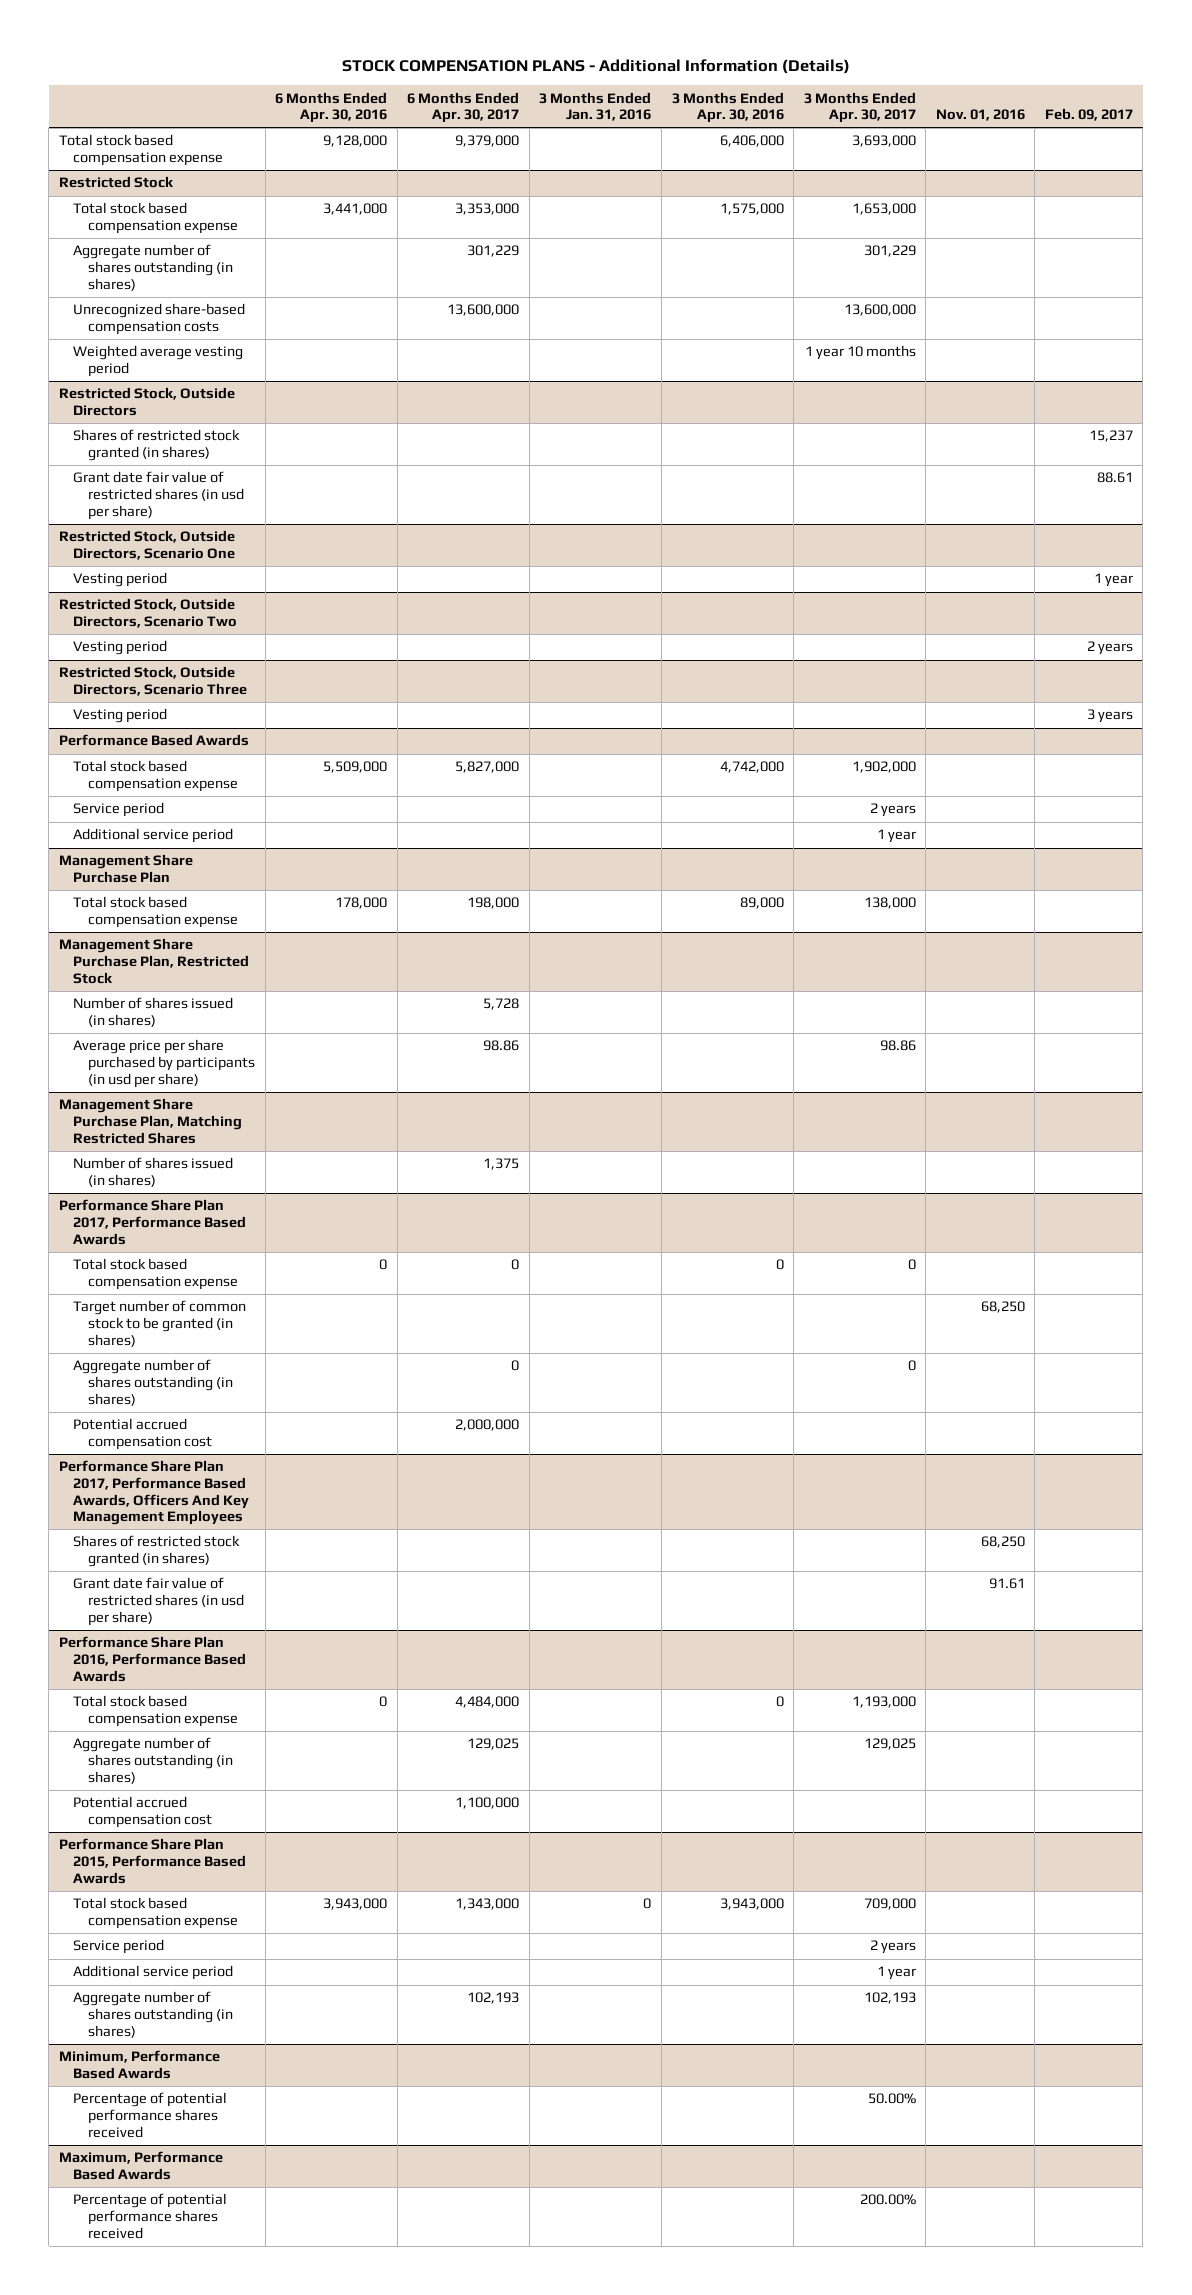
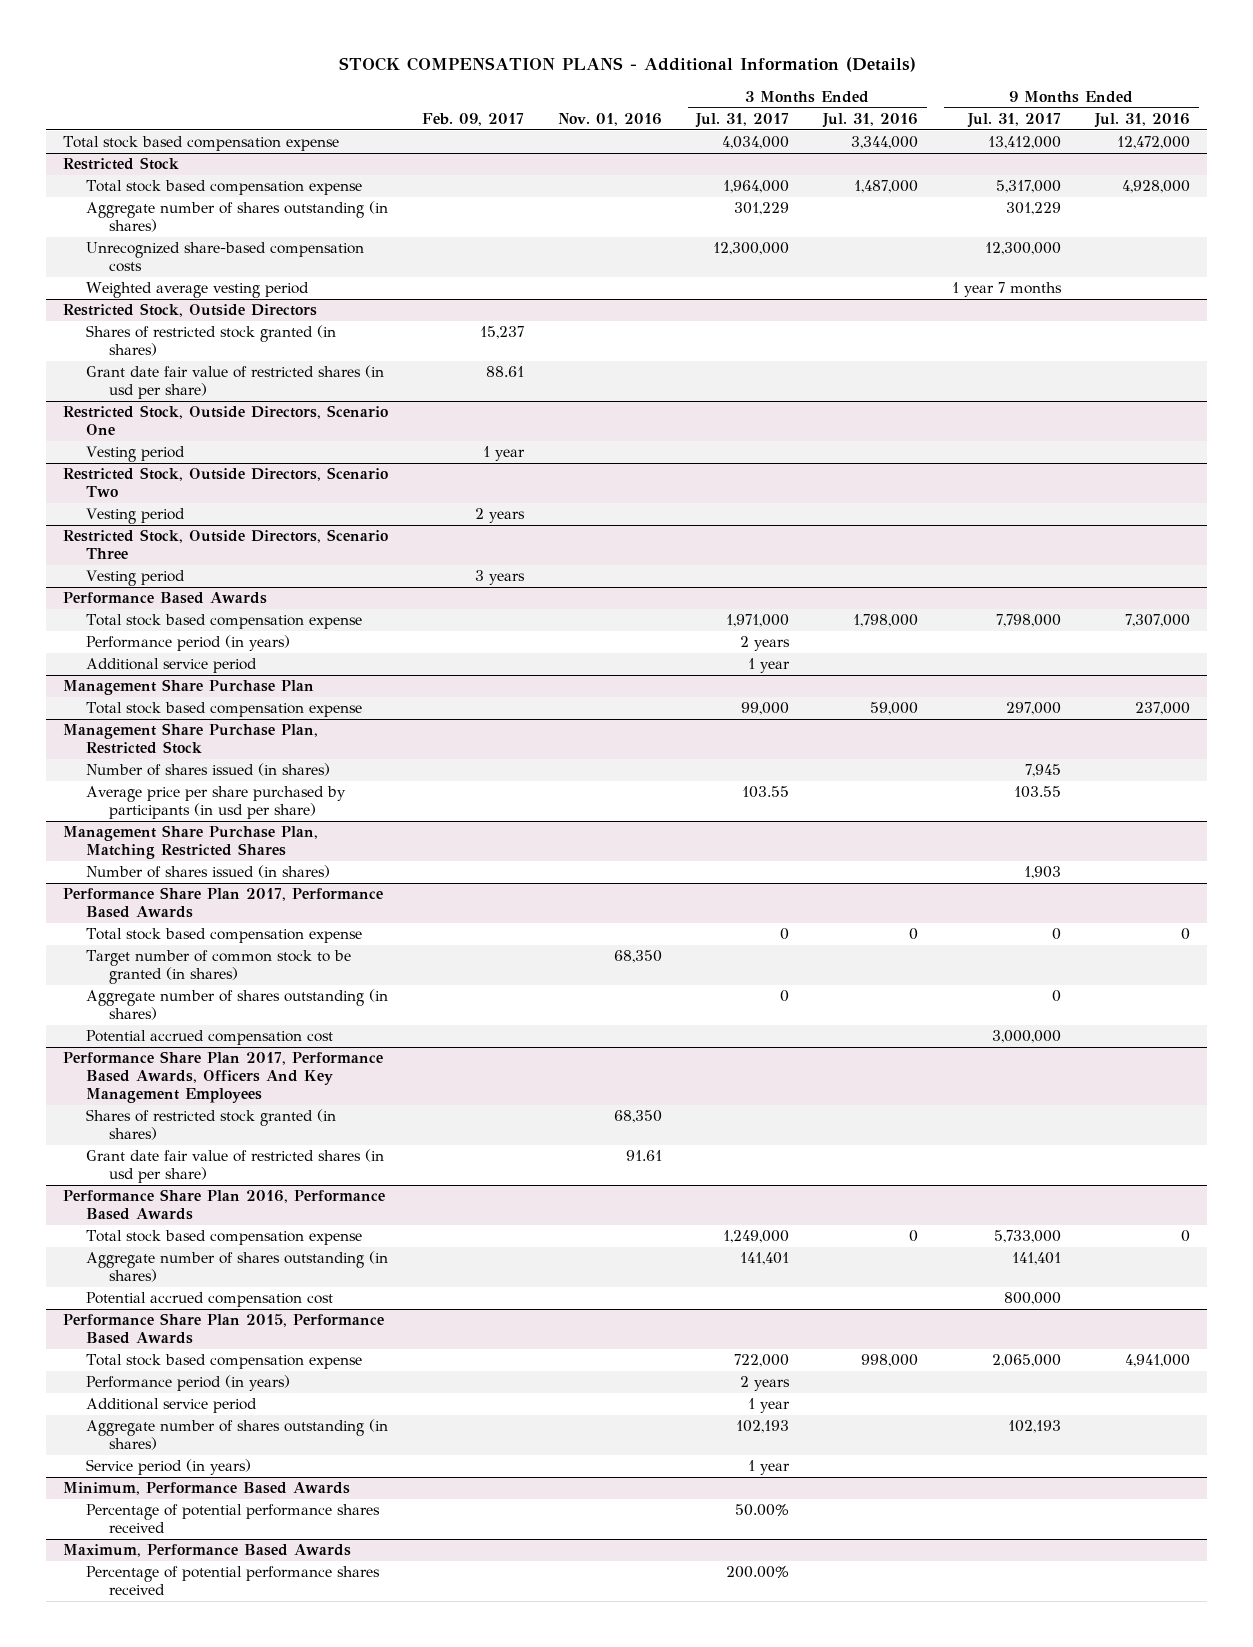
- | 6 Months Ended Apr. 30, 2016 | 6 Months Ended Apr. 30, 2017 | 3 Months Ended Jan. 31, 2016 | 3 Months Ended Apr. 30, 2016 | 3 Months Ended Apr. 30, 2017 | Nov. 01, 2016 | Feb. 09, 2017
+ | Feb. 09, 2017 | Nov. 01, 2016 | 3 Months Ended Jul. 31, 2017 | 3 Months Ended Jul. 31, 2016 | 9 Months Ended Jul. 31, 2017 | 9 Months Ended Jul. 31, 2016
@ Performance Based Awards
- Service period | | | | | 2 years | |
+ Performance period (in years) | | | 2 years | | |
@ Performance Share Plan 2017, Performance Based Awards
- Target number of common stock to be granted (in shares) | | | | | | 68,250 |
+ Target number of common stock to be granted (in shares) | | 68,350 | | | |
@ Performance Share Plan 2017, Performance Based Awards, Officers And Key Management Employees
- Shares of restricted stock granted (in shares) | | | | | | 68,250 |
+ Shares of restricted stock granted (in shares) | | 68,350 | | | |
@ Performance Share Plan 2015, Performance Based Awards
- Service period | | | | | 2 years | |
+ Performance period (in years) | | | 2 years | | |
+ Service period (in years) | | | 1 year | | |

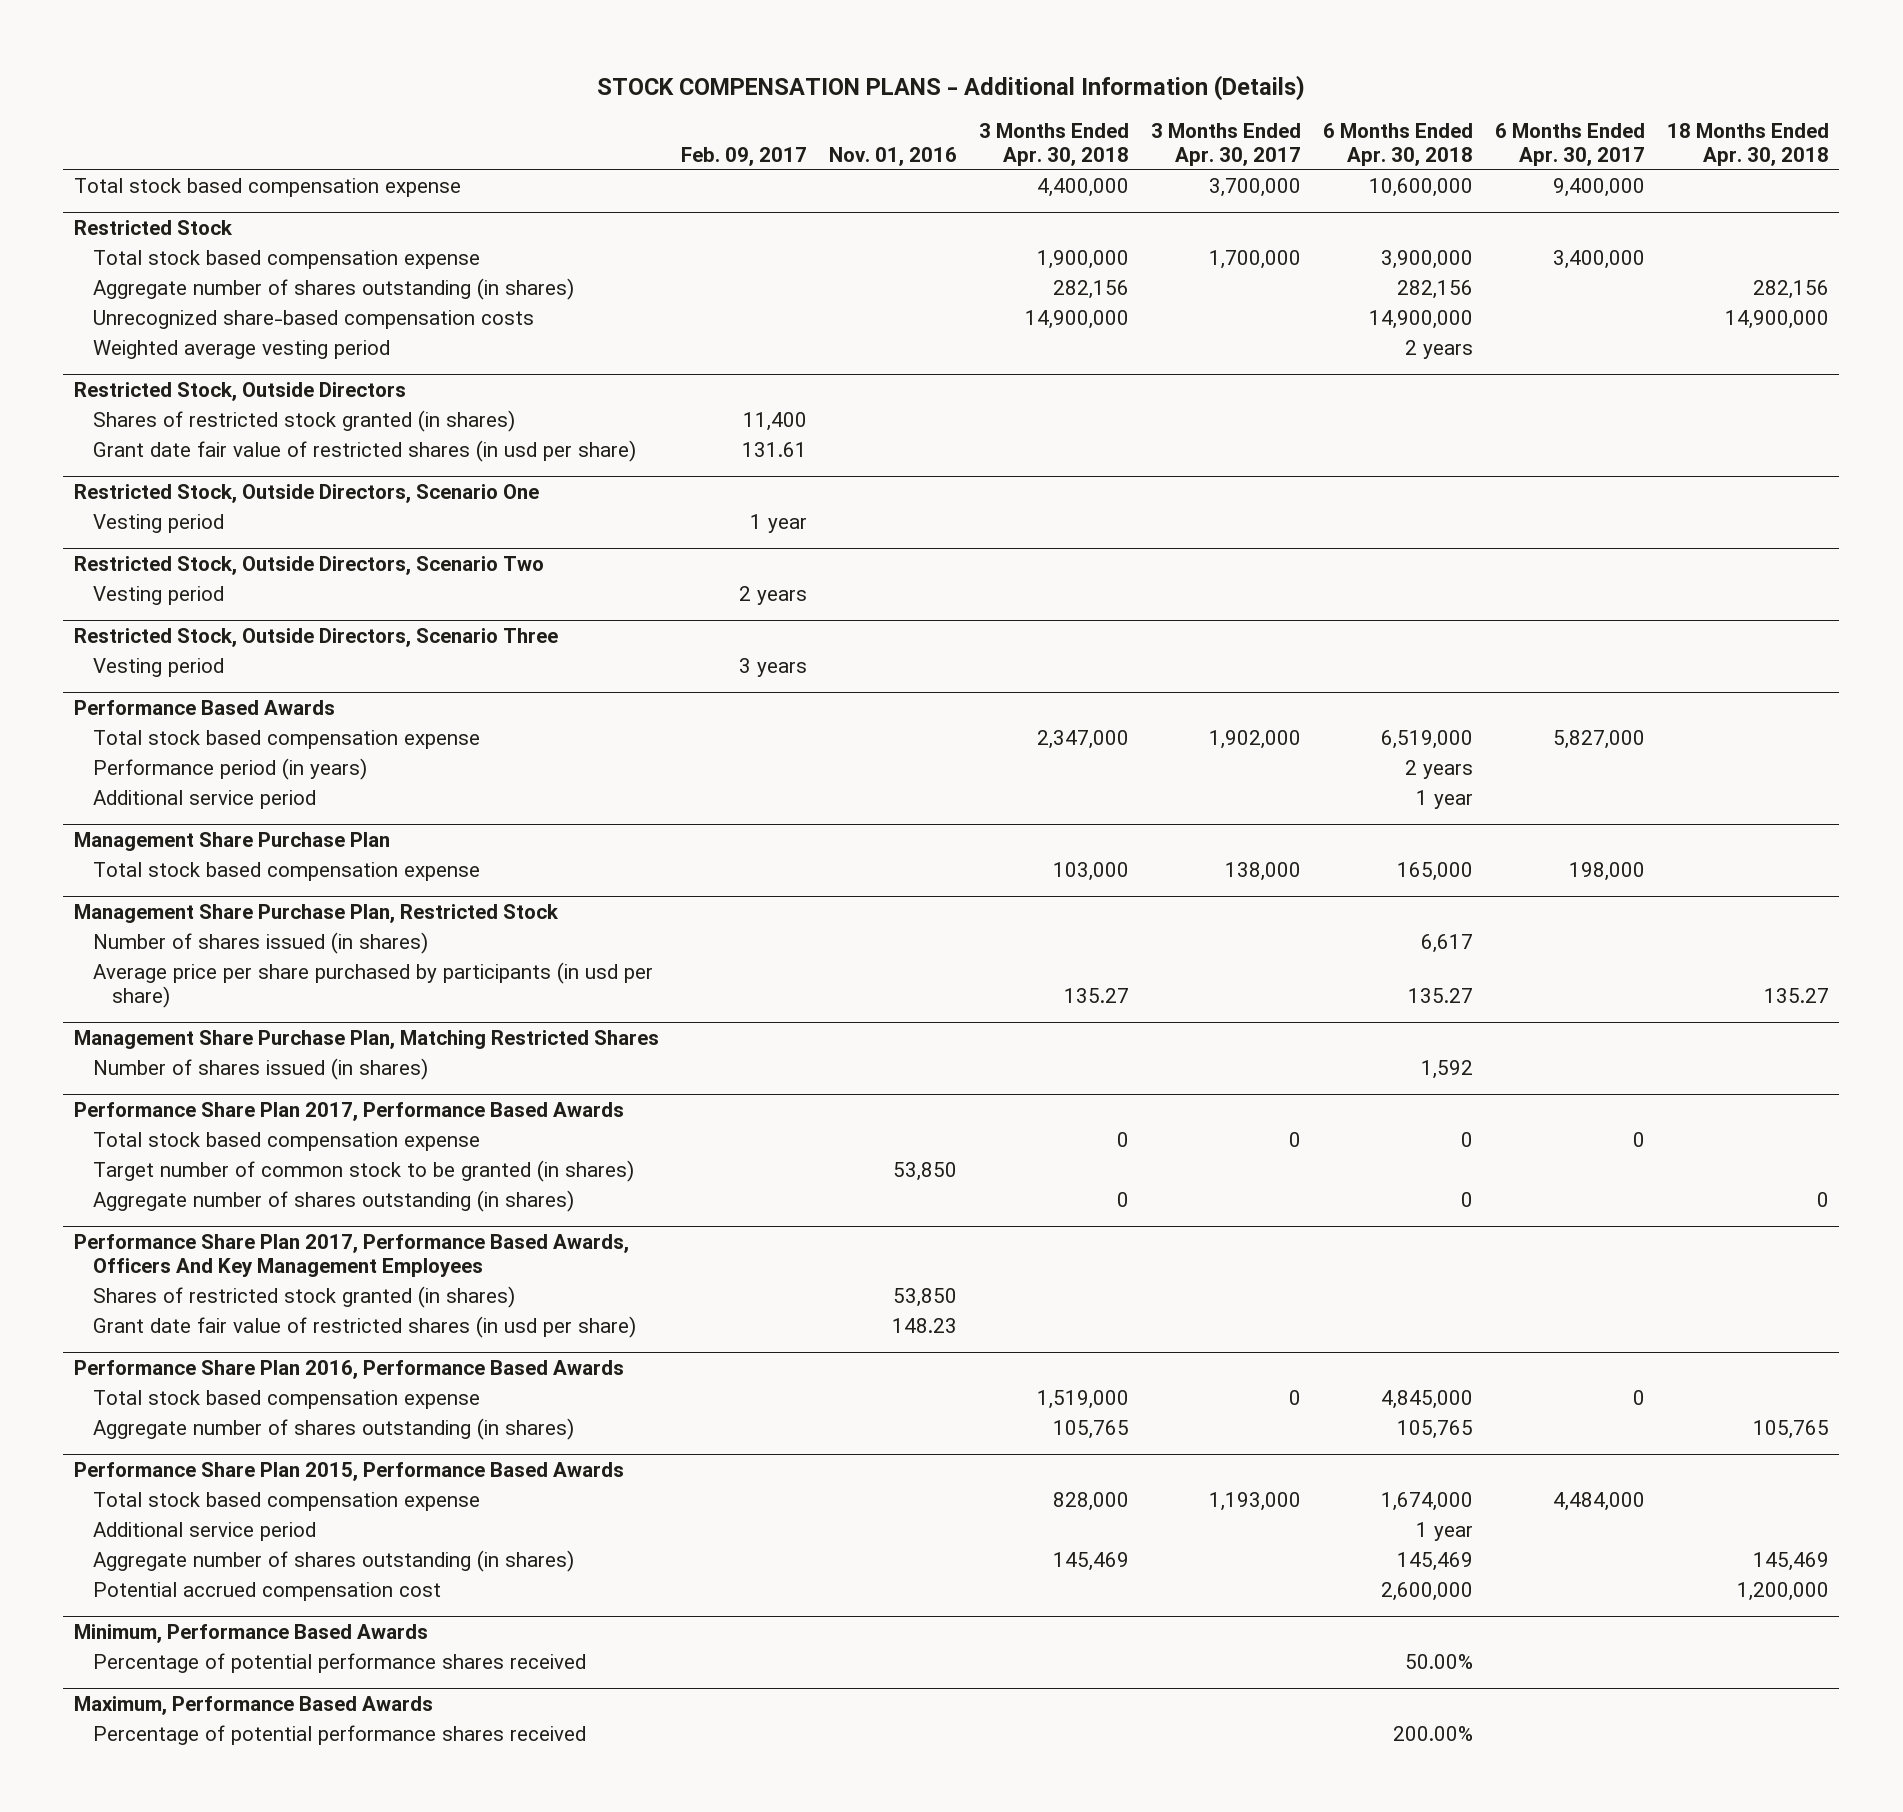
- | Feb. 09, 2017 | Nov. 01, 2016 | 3 Months Ended Jul. 31, 2017 | 3 Months Ended Jul. 31, 2016 | 9 Months Ended Jul. 31, 2017 | 9 Months Ended Jul. 31, 2016
+ | Feb. 09, 2017 | Nov. 01, 2016 | 3 Months Ended Apr. 30, 2018 | 3 Months Ended Apr. 30, 2017 | 6 Months Ended Apr. 30, 2018 | 6 Months Ended Apr. 30, 2017 | 18 Months Ended Apr. 30, 2018
@ Restricted Stock, Outside Directors
- Shares of restricted stock granted (in shares) | 15,237 | | | | |
- Grant date fair value of restricted shares (in usd per share) | 88.61 | | | | |
+ Shares of restricted stock granted (in shares) | 11,400 | | | | | |
+ Grant date fair value of restricted shares (in usd per share) | 131.61 | | | | | |
@ Performance Share Plan 2017, Performance Based Awards
- Target number of common stock to be granted (in shares) | | 68,350 | | | |
+ Target number of common stock to be granted (in shares) | | 53,850 | | | | |
- Potential accrued compensation cost | | | | | 3,000,000 |
@ Performance Share Plan 2017, Performance Based Awards, Officers And Key Management Employees
- Shares of restricted stock granted (in shares) | | 68,350 | | | |
- Grant date fair value of restricted shares (in usd per share) | | 91.61 | | | |
+ Shares of restricted stock granted (in shares) | | 53,850 | | | | |
+ Grant date fair value of restricted shares (in usd per share) | | 148.23 | | | | |
@ Performance Share Plan 2016, Performance Based Awards
- Potential accrued compensation cost | | | | | 800,000 |
@ Performance Share Plan 2015, Performance Based Awards
- Performance period (in years) | | | 2 years | | |
- Service period (in years) | | | 1 year | | |
+ Potential accrued compensation cost | | | | | 2,600,000 | | 1,200,000

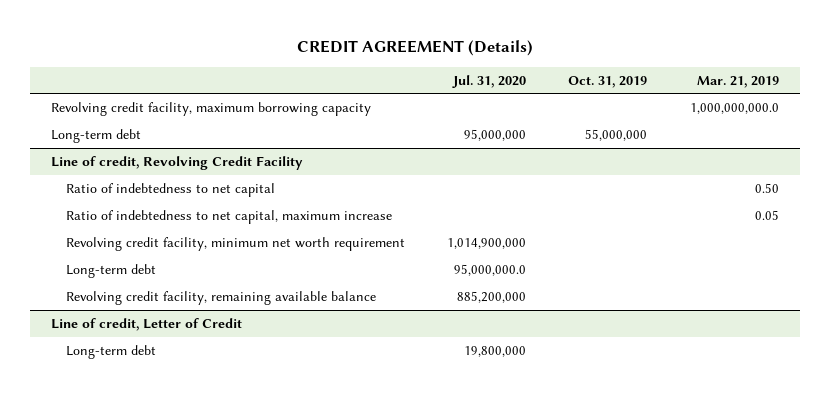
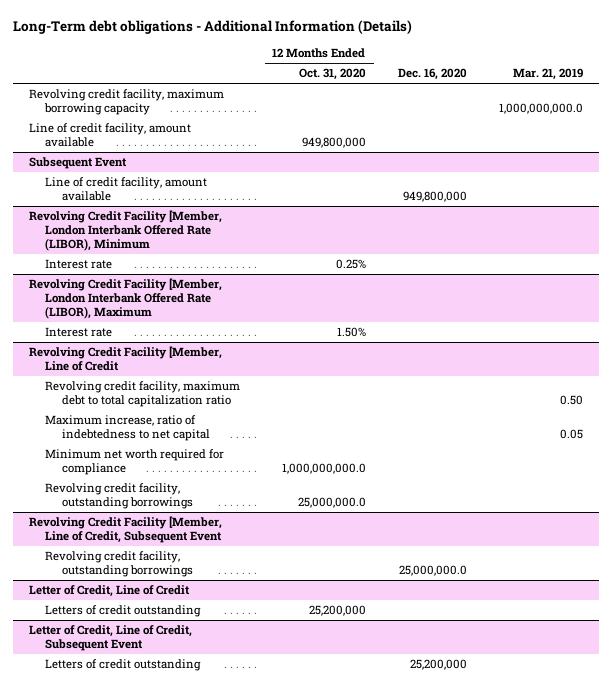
- CREDIT AGREEMENT (Details)
+ Long-Term debt obligations - Additional Information (Details)
- | Jul. 31, 2020 | Oct. 31, 2019 | Mar. 21, 2019
+ | 12 Months Ended Oct. 31, 2020 | Dec. 16, 2020 | Mar. 21, 2019
- Long-term debt | 95,000,000 | 55,000,000 |
- Line of credit, Revolving Credit Facility
- Ratio of indebtedness to net capital | | | 0.50
- Ratio of indebtedness to net capital, maximum increase | | | 0.05
- Revolving credit facility, minimum net worth requirement | 1,014,900,000 | |
- Long-term debt | 95,000,000.0 | |
- Revolving credit facility, remaining available balance | 885,200,000 | |
- Line of credit, Letter of Credit
- Long-term debt | 19,800,000 | |
+ Line of credit facility, amount available | 949,800,000 | |
+ Subsequent Event
+ Line of credit facility, amount available | | 949,800,000 |
+ Revolving Credit Facility [Member, London Interbank Offered Rate (LIBOR), Minimum
+ Interest rate | 0.25% | |
+ Revolving Credit Facility [Member, London Interbank Offered Rate (LIBOR), Maximum
+ Interest rate | 1.50% | |
+ Revolving Credit Facility [Member, Line of Credit
+ Revolving credit facility, maximum debt to total capitalization ratio | | | 0.50
+ Maximum increase, ratio of indebtedness to net capital | | | 0.05
+ Minimum net worth required for compliance | 1,000,000,000.0 | |
+ Revolving credit facility, outstanding borrowings | 25,000,000.0 | |
+ Revolving Credit Facility [Member, Line of Credit, Subsequent Event
+ Revolving credit facility, outstanding borrowings | | 25,000,000.0 |
+ Letter of Credit, Line of Credit
+ Letters of credit outstanding | 25,200,000 | |
+ Letter of Credit, Line of Credit, Subsequent Event
+ Letters of credit outstanding | | 25,200,000 |

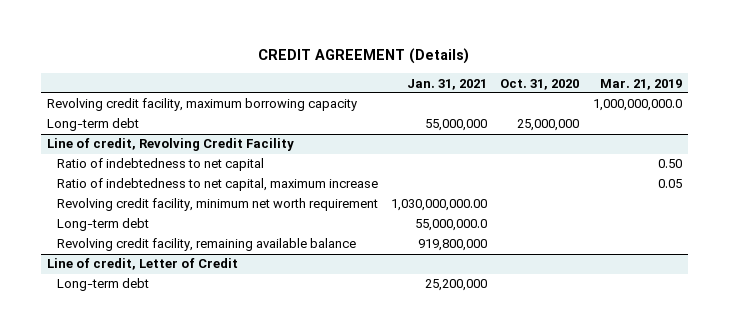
- Long-Term debt obligations - Additional Information (Details)
+ CREDIT AGREEMENT (Details)
- | 12 Months Ended Oct. 31, 2020 | Dec. 16, 2020 | Mar. 21, 2019
+ | Jan. 31, 2021 | Oct. 31, 2020 | Mar. 21, 2019
- Line of credit facility, amount available | 949,800,000 | |
- Subsequent Event
- Line of credit facility, amount available | | 949,800,000 |
- Revolving Credit Facility [Member, London Interbank Offered Rate (LIBOR), Minimum
- Interest rate | 0.25% | |
- Revolving Credit Facility [Member, London Interbank Offered Rate (LIBOR), Maximum
- Interest rate | 1.50% | |
- Revolving Credit Facility [Member, Line of Credit
- Revolving credit facility, maximum debt to total capitalization ratio | | | 0.50
- Maximum increase, ratio of indebtedness to net capital | | | 0.05
- Minimum net worth required for compliance | 1,000,000,000.0 | |
- Revolving credit facility, outstanding borrowings | 25,000,000.0 | |
- Revolving Credit Facility [Member, Line of Credit, Subsequent Event
- Revolving credit facility, outstanding borrowings | | 25,000,000.0 |
- Letter of Credit, Line of Credit
- Letters of credit outstanding | 25,200,000 | |
- Letter of Credit, Line of Credit, Subsequent Event
- Letters of credit outstanding | | 25,200,000 |
+ Long-term debt | 55,000,000 | 25,000,000 |
+ Line of credit, Revolving Credit Facility
+ Ratio of indebtedness to net capital | | | 0.50
+ Ratio of indebtedness to net capital, maximum increase | | | 0.05
+ Revolving credit facility, minimum net worth requirement | 1,030,000,000.00 | |
+ Long-term debt | 55,000,000.0 | |
+ Revolving credit facility, remaining available balance | 919,800,000 | |
+ Line of credit, Letter of Credit
+ Long-term debt | 25,200,000 | |

